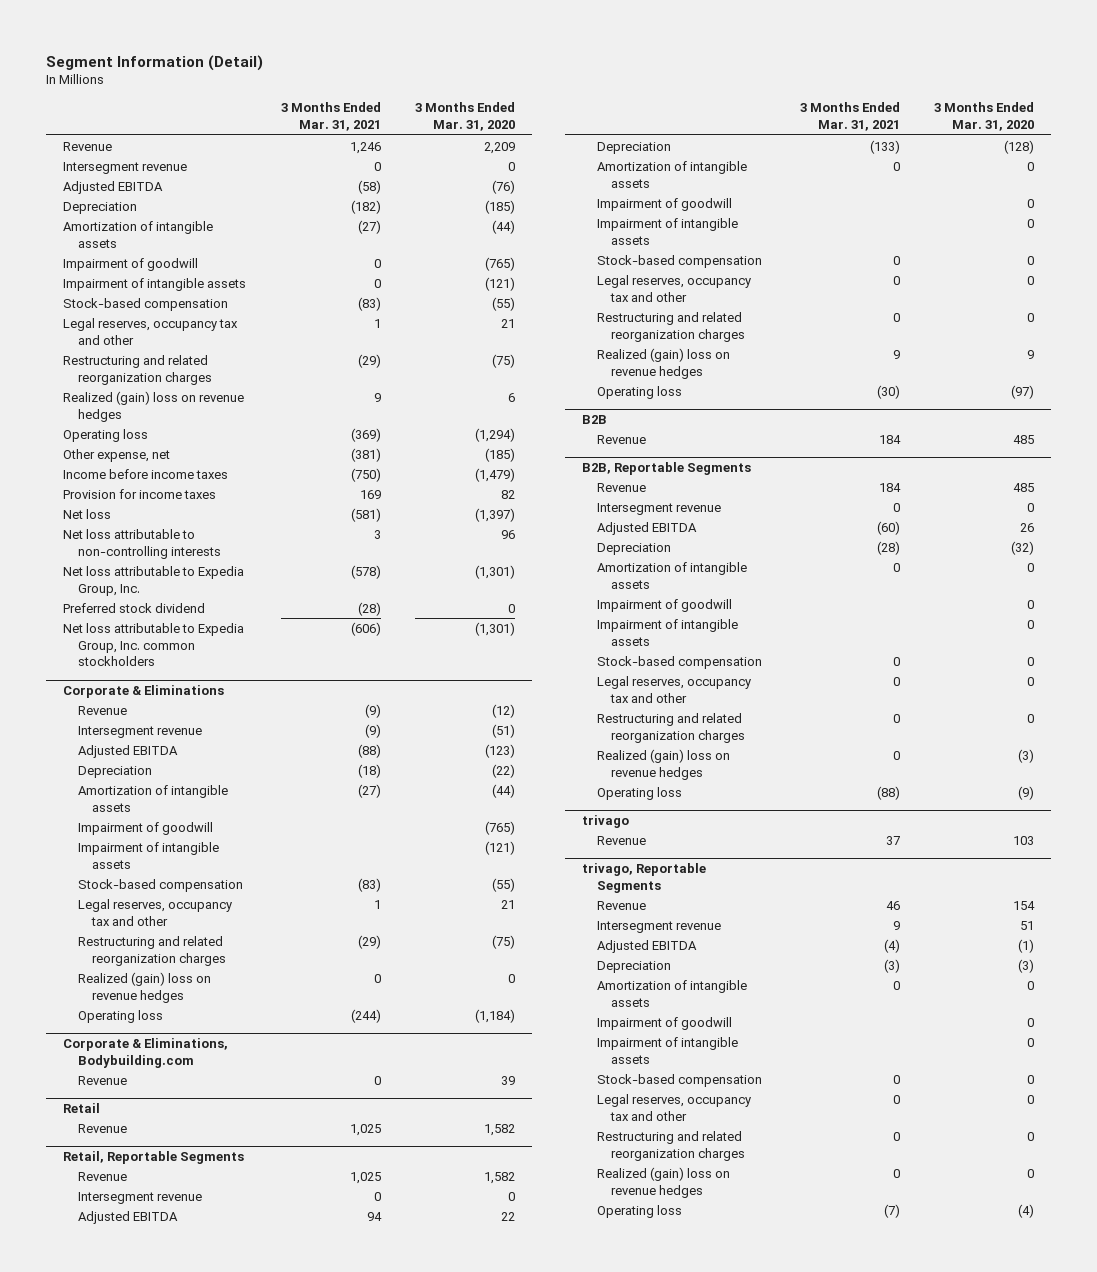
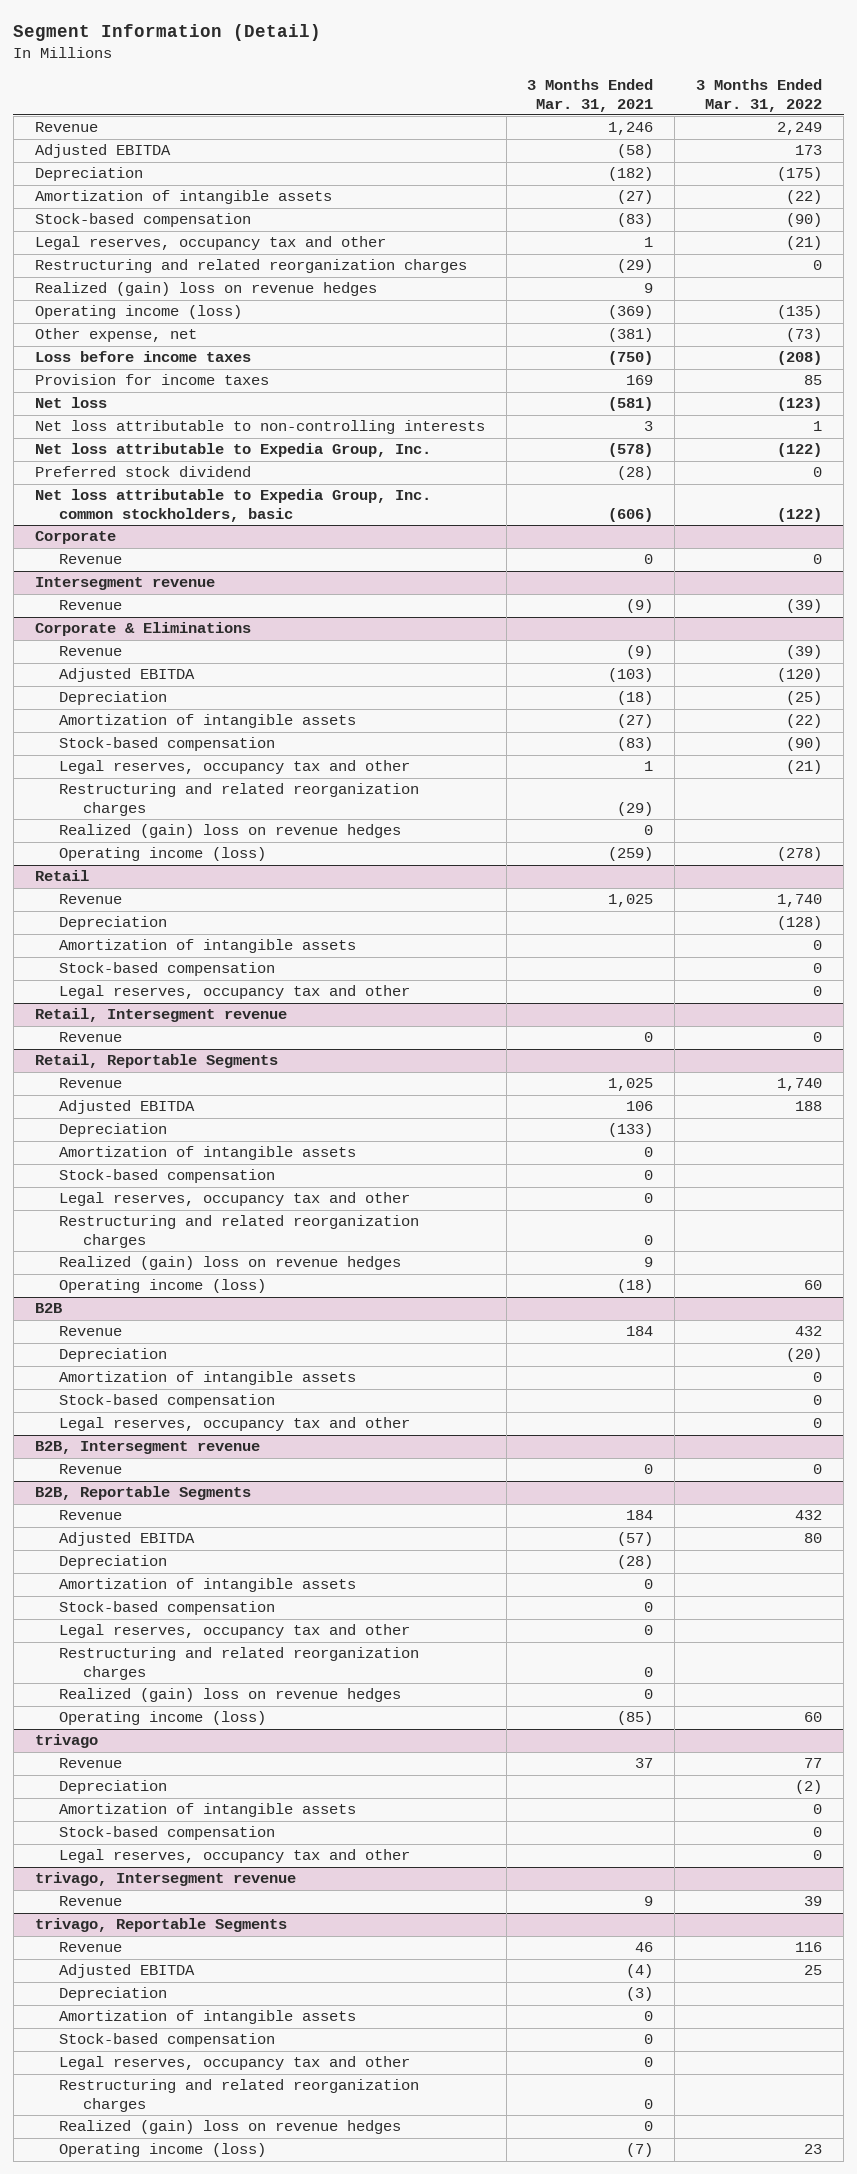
- | 3 Months Ended Mar. 31, 2021 | 3 Months Ended Mar. 31, 2020
+ | 3 Months Ended Mar. 31, 2021 | 3 Months Ended Mar. 31, 2022
- Intersegment revenue | 0 | 0
- Impairment of goodwill | 0 | (765)
- Impairment of intangible assets | 0 | (121)
- Operating loss | (369) | (1,294)
+ Operating income (loss) | (369) | (135)
- Income before income taxes | (750) | (1,479)
+ Loss before income taxes | (750) | (208)
- Net loss attributable to Expedia Group, Inc. common stockholders | (606) | (1,301)
+ Net loss attributable to Expedia Group, Inc. common stockholders, basic | (606) | (122)
+ Corporate
+ Revenue | 0 | 0
+ Intersegment revenue
+ Revenue | (9) | (39)
@ Corporate & Eliminations
- Intersegment revenue | (9) | (51)
- Adjusted EBITDA | (88) | (123)
+ Adjusted EBITDA | (103) | (120)
- Impairment of goodwill | | (765)
- Impairment of intangible assets | | (121)
- Operating loss | (244) | (1,184)
- Corporate & Eliminations, Bodybuilding.com
- Revenue | 0 | 39
@ Corporate & Eliminations
+ Operating income (loss) | (259) | (278)
@ Retail
+ Depreciation | | (128)
+ Amortization of intangible assets | | 0
+ Stock-based compensation | | 0
+ Legal reserves, occupancy tax and other | | 0
+ Retail, Intersegment revenue
+ Revenue | 0 | 0
@ Retail, Reportable Segments
- Intersegment revenue | 0 | 0
- Adjusted EBITDA | 94 | 22
+ Adjusted EBITDA | 106 | 188
- Impairment of goodwill | | 0
- Impairment of intangible assets | | 0
- Operating loss | (30) | (97)
+ Operating income (loss) | (18) | 60
@ B2B
+ Depreciation | | (20)
+ Amortization of intangible assets | | 0
+ Stock-based compensation | | 0
+ Legal reserves, occupancy tax and other | | 0
+ B2B, Intersegment revenue
+ Revenue | 0 | 0
@ B2B, Reportable Segments
- Intersegment revenue | 0 | 0
- Adjusted EBITDA | (60) | 26
+ Adjusted EBITDA | (57) | 80
- Impairment of goodwill | | 0
- Impairment of intangible assets | | 0
- Operating loss | (88) | (9)
+ Operating income (loss) | (85) | 60
@ trivago
+ Depreciation | | (2)
+ Amortization of intangible assets | | 0
+ Stock-based compensation | | 0
+ Legal reserves, occupancy tax and other | | 0
+ trivago, Intersegment revenue
+ Revenue | 9 | 39
@ trivago, Reportable Segments
- Intersegment revenue | 9 | 51
- Impairment of goodwill | | 0
- Impairment of intangible assets | | 0
- Operating loss | (7) | (4)
+ Operating income (loss) | (7) | 23

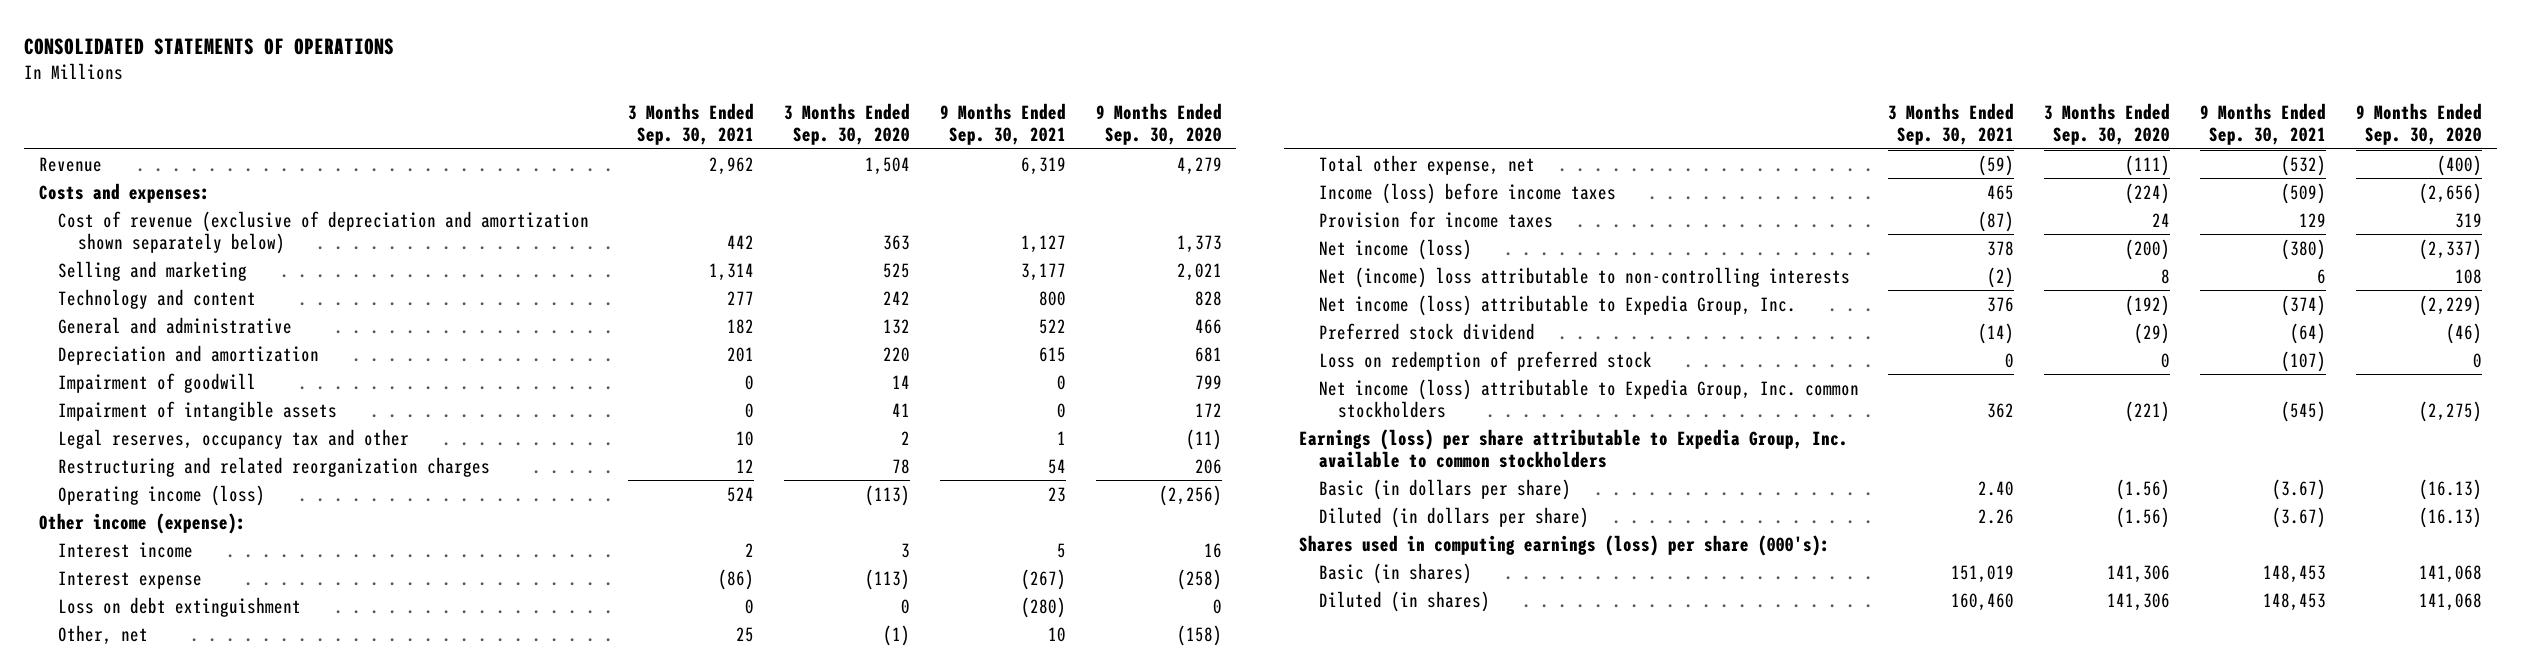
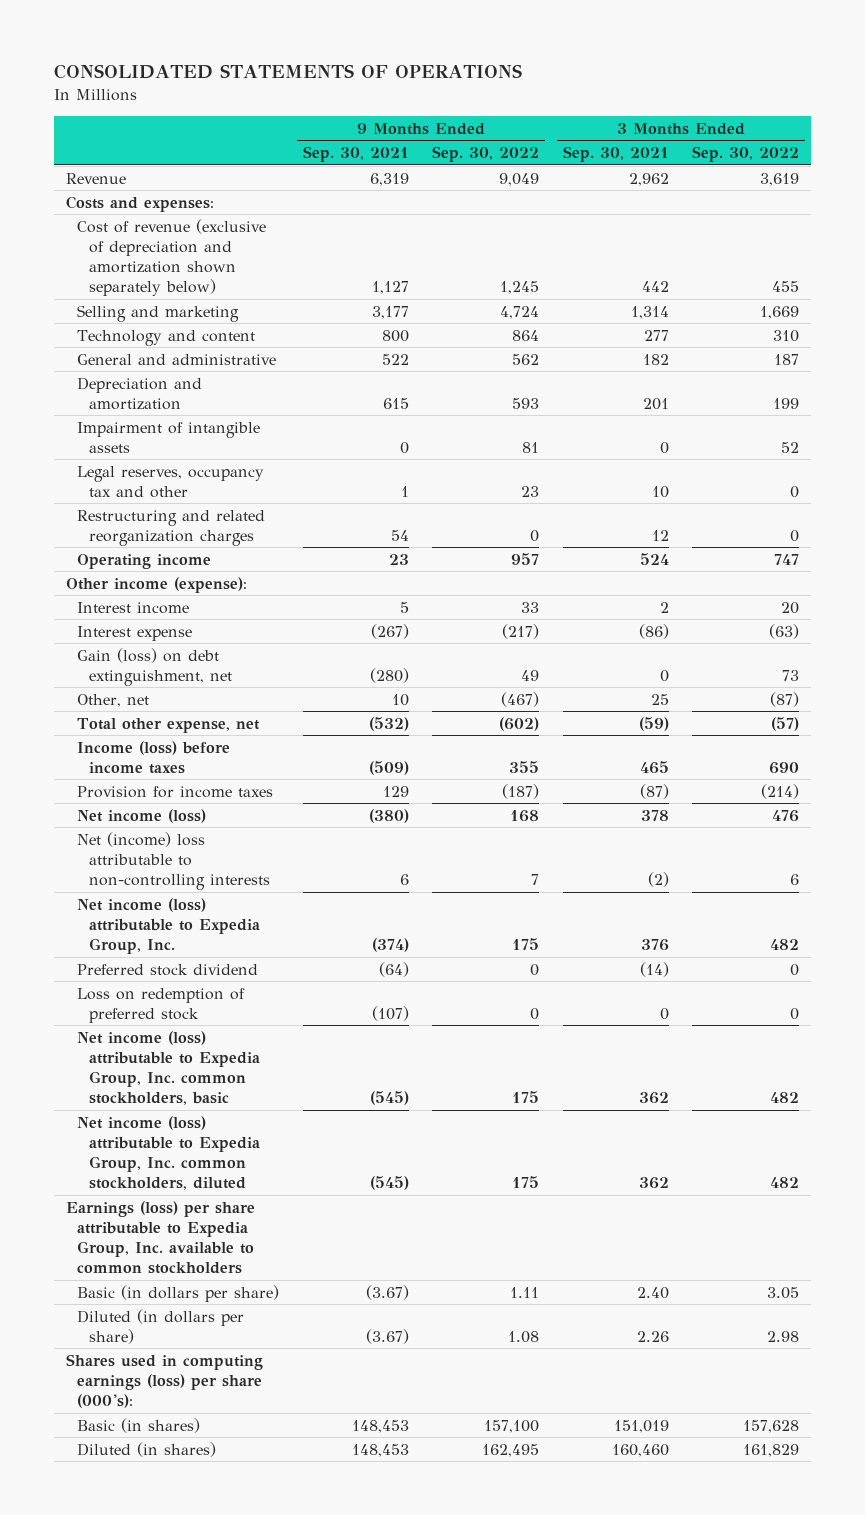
- | 3 Months Ended Sep. 30, 2021 | 3 Months Ended Sep. 30, 2020 | 9 Months Ended Sep. 30, 2021 | 9 Months Ended Sep. 30, 2020
+ | 9 Months Ended Sep. 30, 2021 | 9 Months Ended Sep. 30, 2022 | 3 Months Ended Sep. 30, 2021 | 3 Months Ended Sep. 30, 2022
- Impairment of goodwill | 0 | 14 | 0 | 799
- Operating income (loss) | 524 | (113) | 23 | (2,256)
+ Operating income | 23 | 957 | 524 | 747
- Loss on debt extinguishment | 0 | 0 | (280) | 0
+ Gain (loss) on debt extinguishment, net | (280) | 49 | 0 | 73
- Net income (loss) attributable to Expedia Group, Inc. common stockholders | 362 | (221) | (545) | (2,275)
+ Net income (loss) attributable to Expedia Group, Inc. common stockholders, basic | (545) | 175 | 362 | 482
+ Net income (loss) attributable to Expedia Group, Inc. common stockholders, diluted | (545) | 175 | 362 | 482

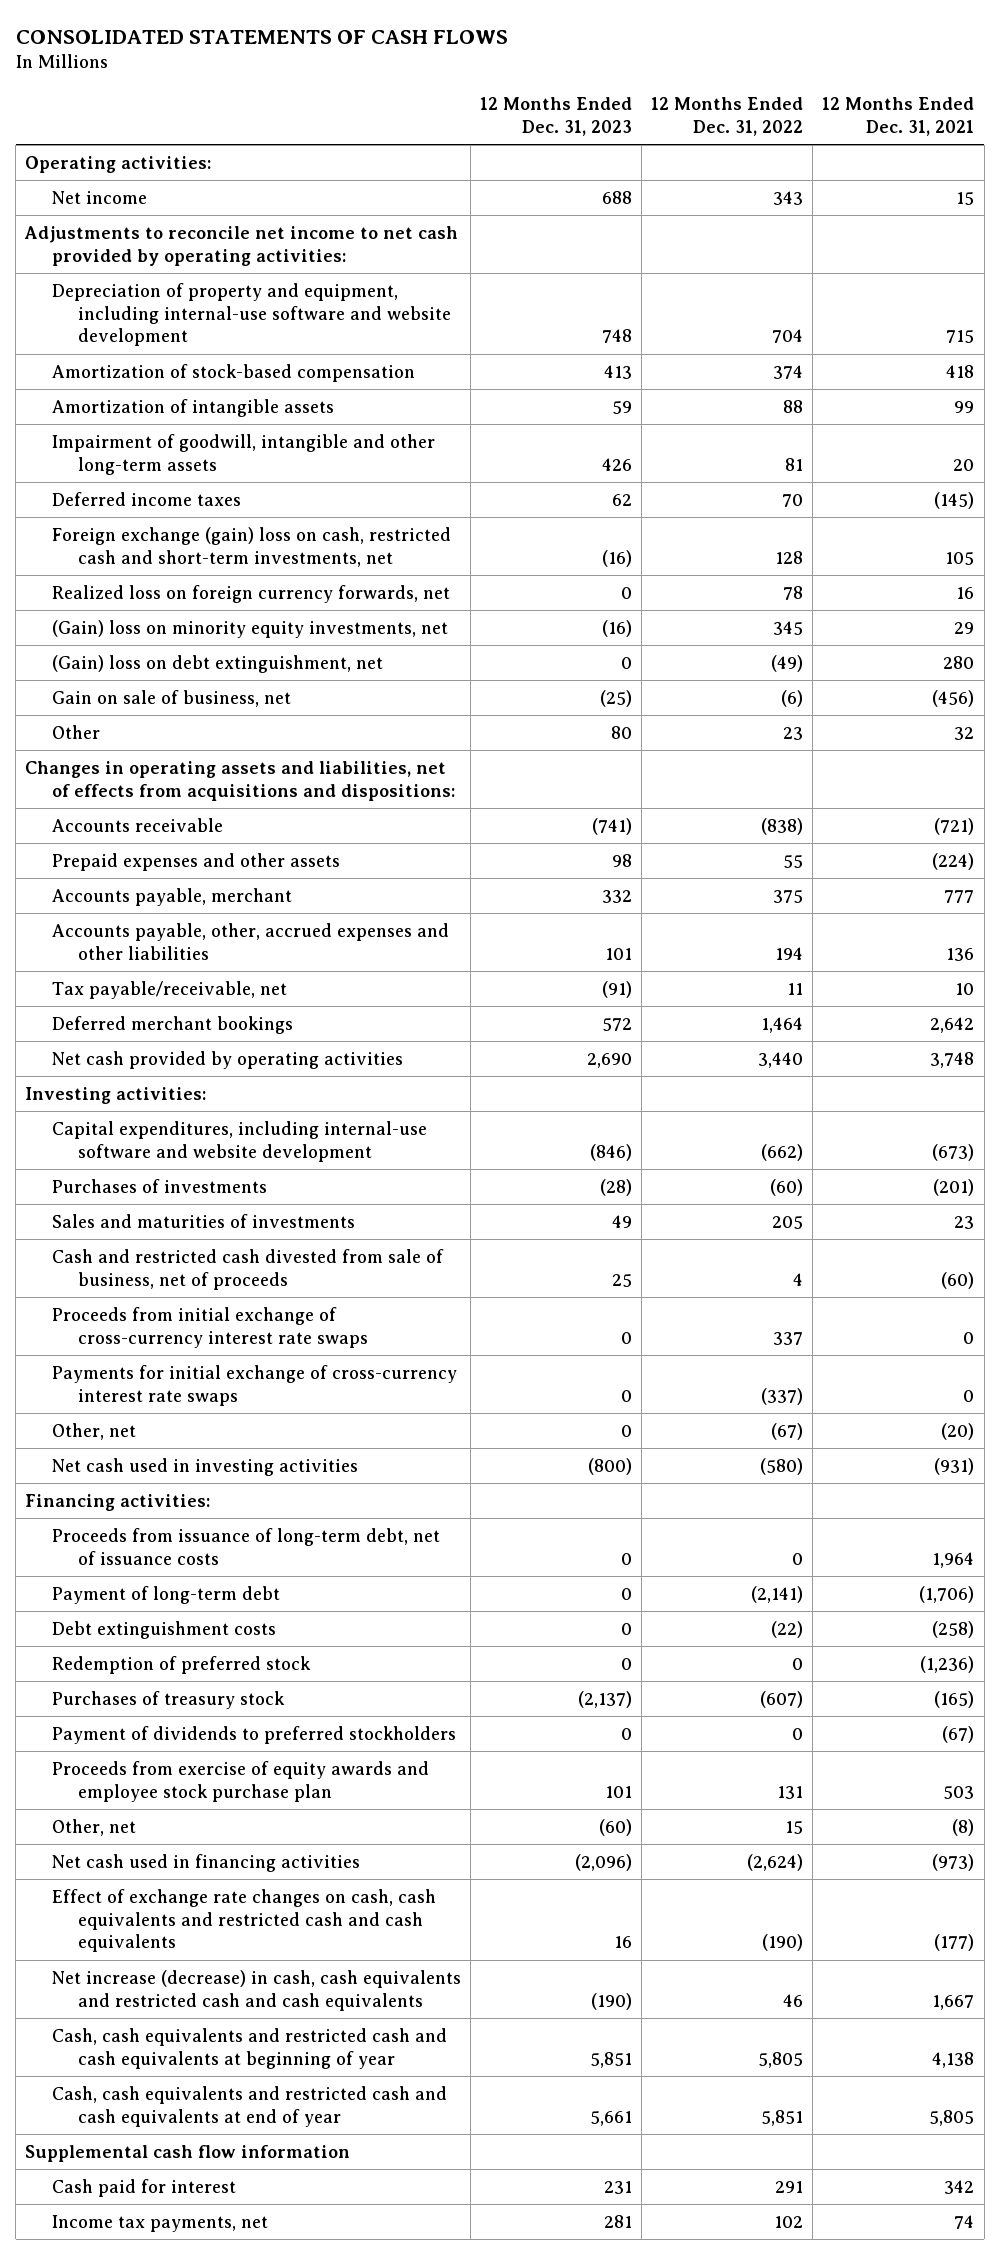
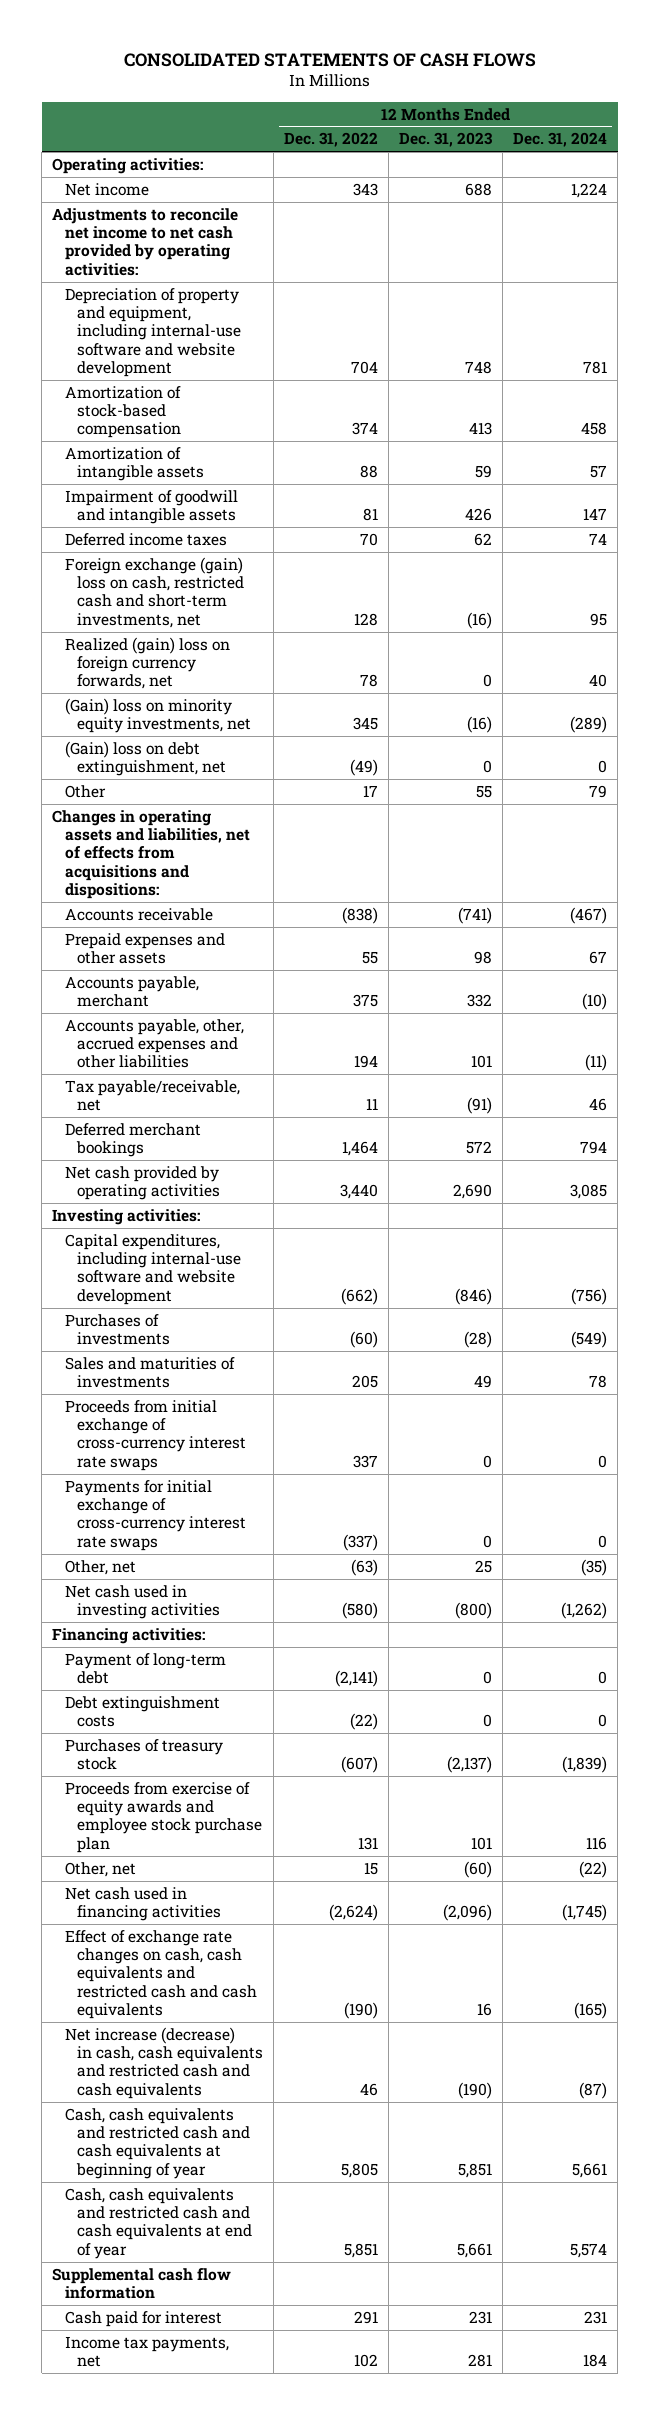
- | 12 Months Ended Dec. 31, 2023 | 12 Months Ended Dec. 31, 2022 | 12 Months Ended Dec. 31, 2021
+ | 12 Months Ended Dec. 31, 2022 | 12 Months Ended Dec. 31, 2023 | 12 Months Ended Dec. 31, 2024
- Impairment of goodwill, intangible and other long-term assets | 426 | 81 | 20
+ Impairment of goodwill and intangible assets | 81 | 426 | 147
- Realized loss on foreign currency forwards, net | 0 | 78 | 16
+ Realized (gain) loss on foreign currency forwards, net | 78 | 0 | 40
- Gain on sale of business, net | (25) | (6) | (456)
- Other | 80 | 23 | 32
+ Other | 17 | 55 | 79
- Cash and restricted cash divested from sale of business, net of proceeds | 25 | 4 | (60)
- Other, net | 0 | (67) | (20)
+ Other, net | (63) | 25 | (35)
- Proceeds from issuance of long-term debt, net of issuance costs | 0 | 0 | 1,964
- Redemption of preferred stock | 0 | 0 | (1,236)
- Payment of dividends to preferred stockholders | 0 | 0 | (67)

